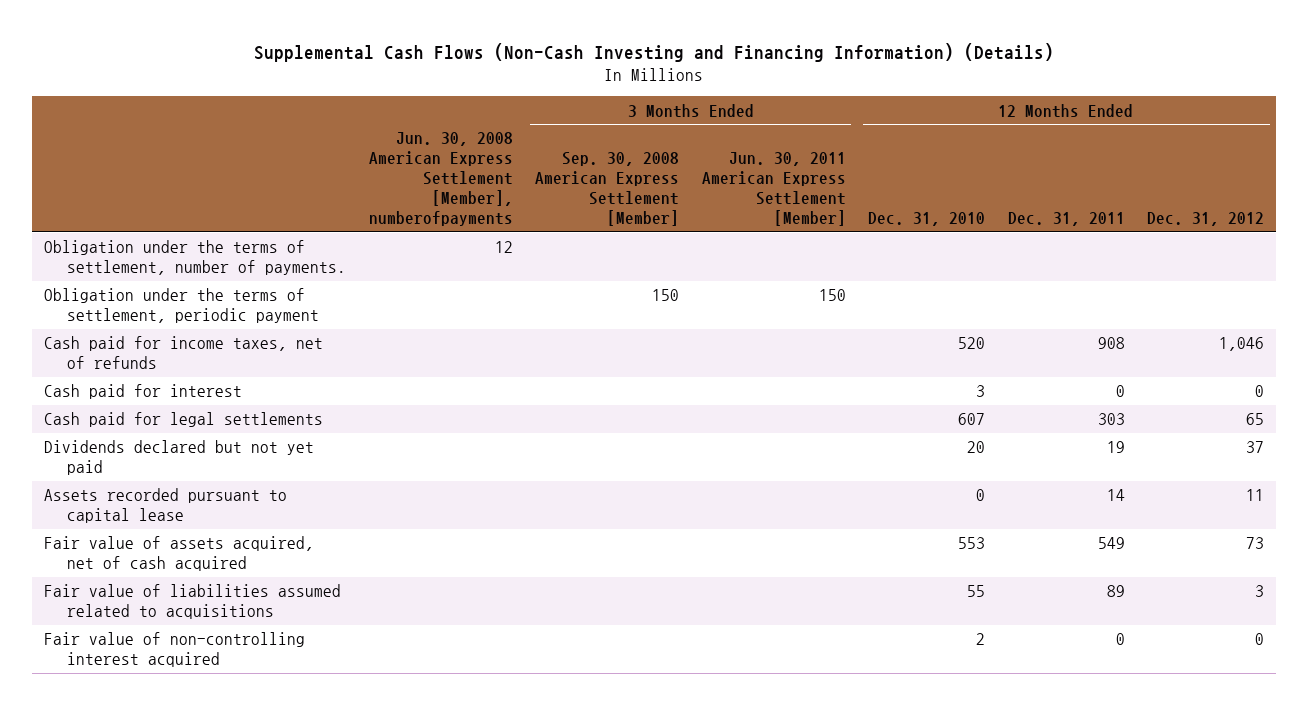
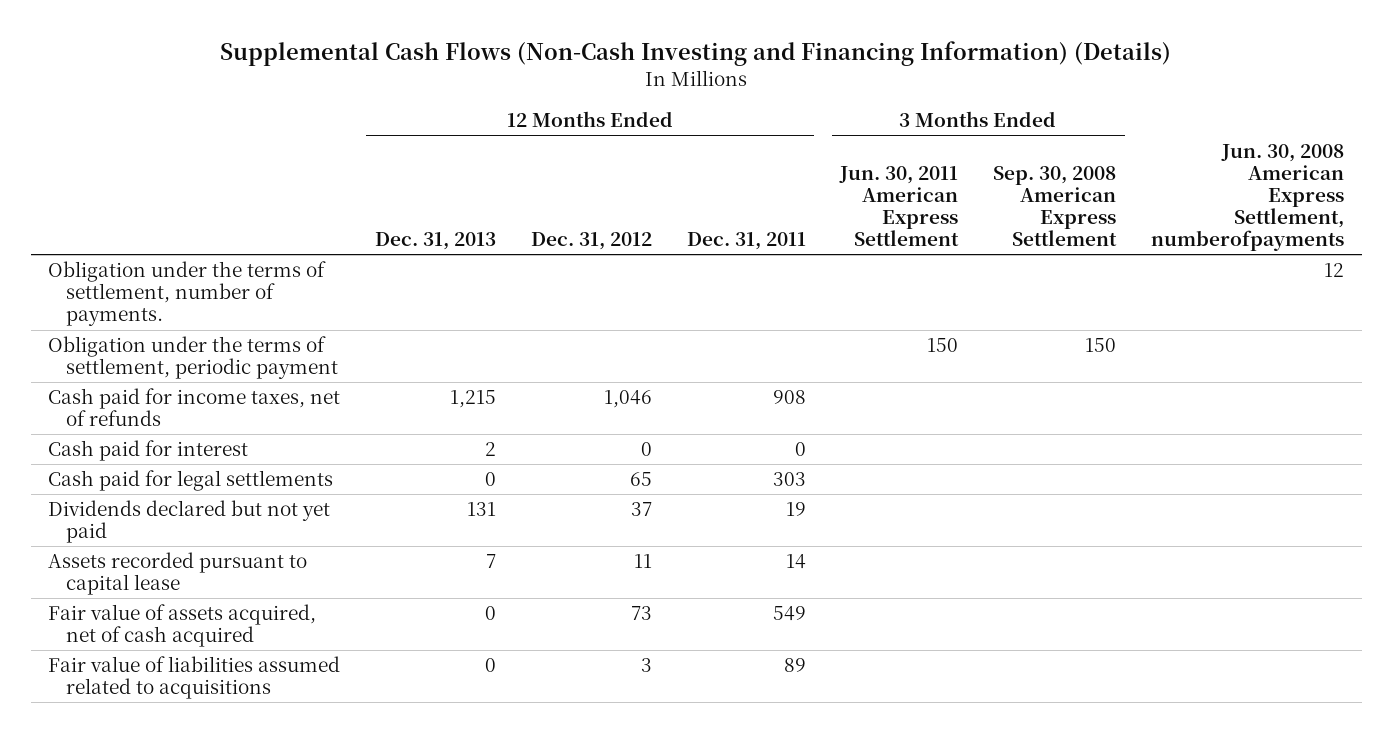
- | Jun. 30, 2008 American Express Settlement [Member], numberofpayments | 3 Months Ended Sep. 30, 2008 American Express Settlement [Member] | 3 Months Ended Jun. 30, 2011 American Express Settlement [Member] | 12 Months Ended Dec. 31, 2010 | 12 Months Ended Dec. 31, 2011 | 12 Months Ended Dec. 31, 2012
+ | 12 Months Ended Dec. 31, 2013 | 12 Months Ended Dec. 31, 2012 | 12 Months Ended Dec. 31, 2011 | 3 Months Ended Jun. 30, 2011 American Express Settlement | 3 Months Ended Sep. 30, 2008 American Express Settlement | Jun. 30, 2008 American Express Settlement, numberofpayments
- Fair value of non-controlling interest acquired | | | | 2 | 0 | 0

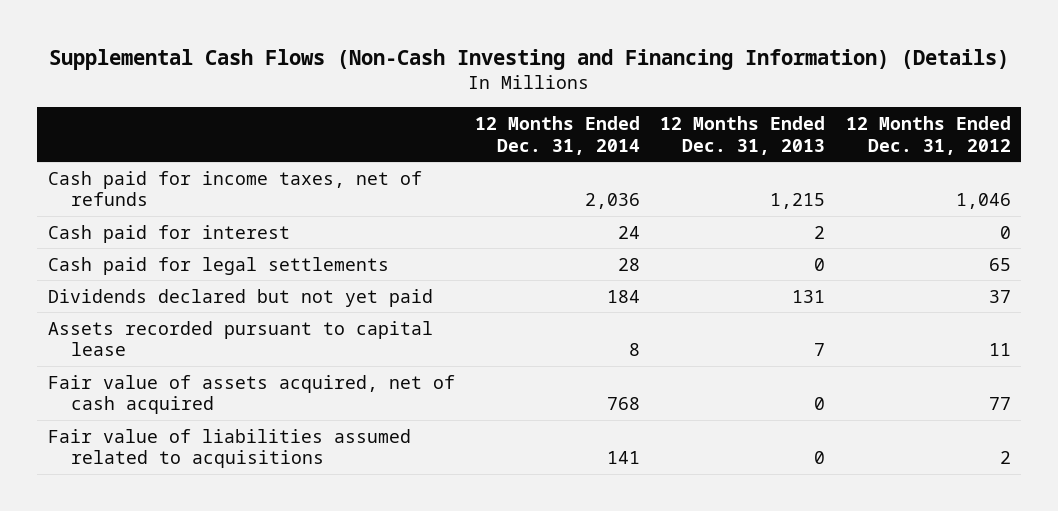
- | 12 Months Ended Dec. 31, 2013 | 12 Months Ended Dec. 31, 2012 | 12 Months Ended Dec. 31, 2011 | 3 Months Ended Jun. 30, 2011 American Express Settlement | 3 Months Ended Sep. 30, 2008 American Express Settlement | Jun. 30, 2008 American Express Settlement, numberofpayments
+ | 12 Months Ended Dec. 31, 2014 | 12 Months Ended Dec. 31, 2013 | 12 Months Ended Dec. 31, 2012
- Obligation under the terms of settlement, number of payments. | | | | | | 12
- Obligation under the terms of settlement, periodic payment | | | | 150 | 150 |
- Fair value of assets acquired, net of cash acquired | 0 | 73 | 549 | | |
- Fair value of liabilities assumed related to acquisitions | 0 | 3 | 89 | | |
+ Fair value of assets acquired, net of cash acquired | 768 | 0 | 77
+ Fair value of liabilities assumed related to acquisitions | 141 | 0 | 2

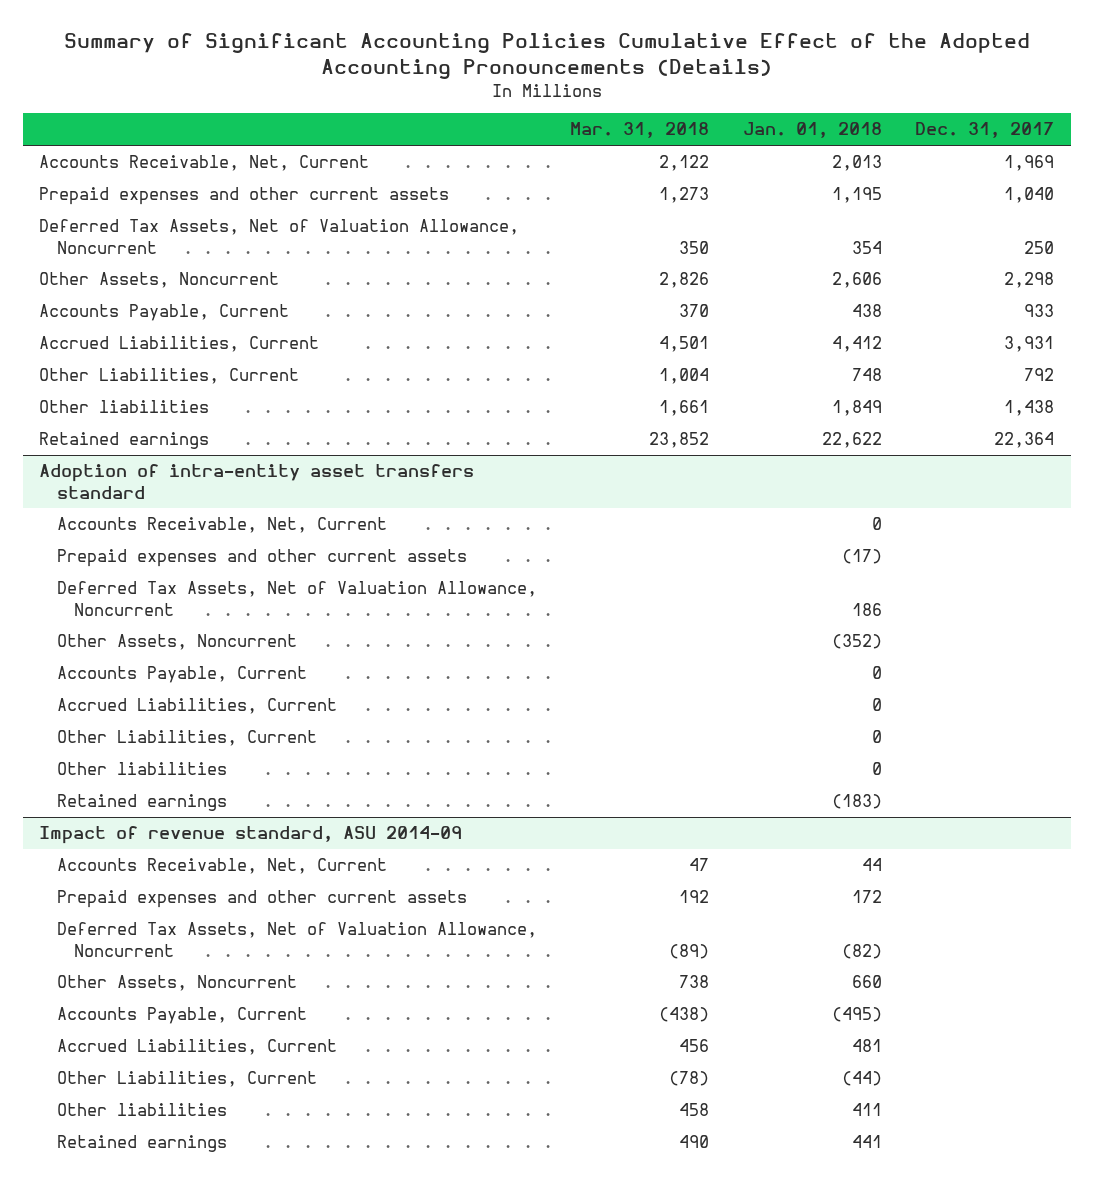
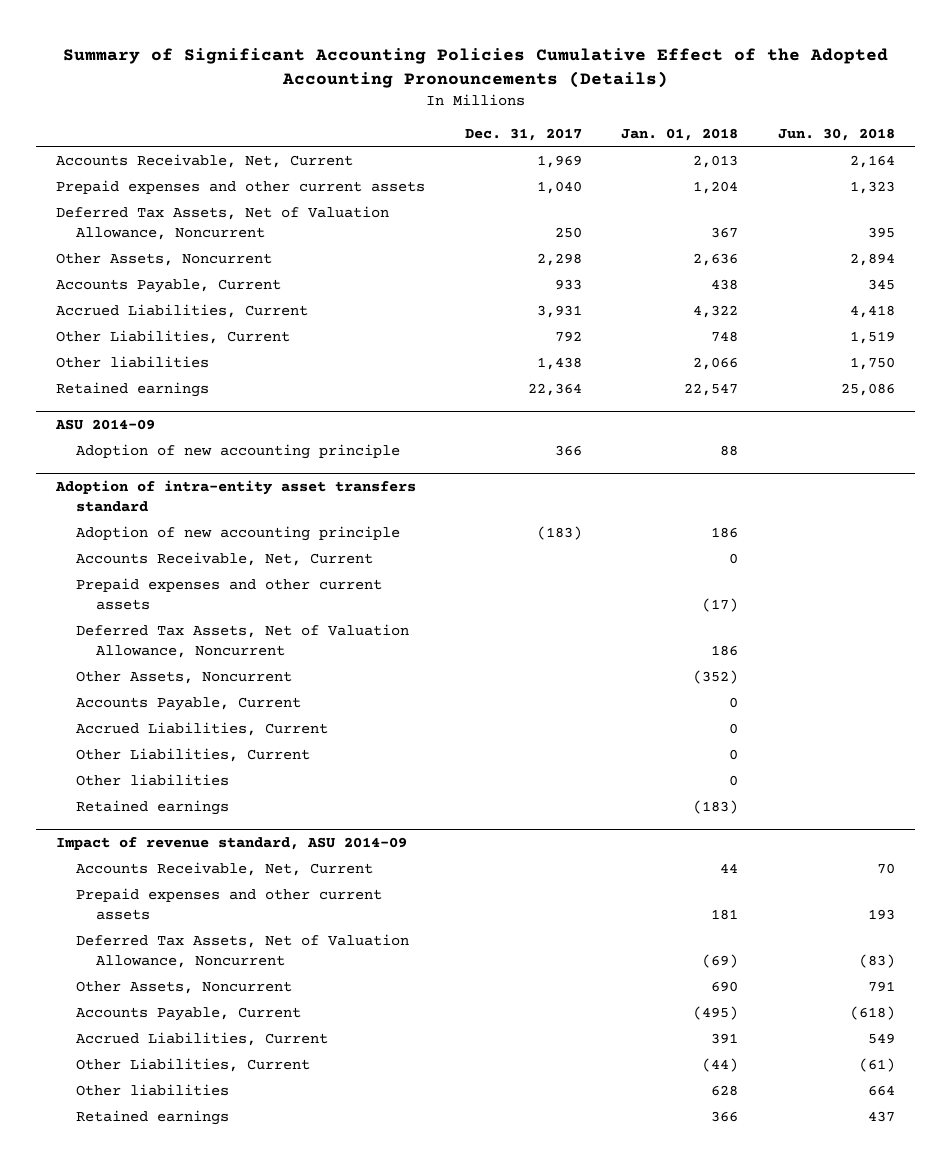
- | Mar. 31, 2018 | Jan. 01, 2018 | Dec. 31, 2017
+ | Dec. 31, 2017 | Jan. 01, 2018 | Jun. 30, 2018
- Prepaid expenses and other current assets | 1,273 | 1,195 | 1,040
- Deferred Tax Assets, Net of Valuation Allowance, Noncurrent | 350 | 354 | 250
- Other Assets, Noncurrent | 2,826 | 2,606 | 2,298
+ Prepaid expenses and other current assets | 1,040 | 1,204 | 1,323
+ Deferred Tax Assets, Net of Valuation Allowance, Noncurrent | 250 | 367 | 395
+ Other Assets, Noncurrent | 2,298 | 2,636 | 2,894
- Accrued Liabilities, Current | 4,501 | 4,412 | 3,931
+ Accrued Liabilities, Current | 3,931 | 4,322 | 4,418
- Other liabilities | 1,661 | 1,849 | 1,438
- Retained earnings | 23,852 | 22,622 | 22,364
+ Other liabilities | 1,438 | 2,066 | 1,750
+ Retained earnings | 22,364 | 22,547 | 25,086
+ ASU 2014-09
+ Adoption of new accounting principle | 366 | 88 |
@ Adoption of intra-entity asset transfers standard
+ Adoption of new accounting principle | (183) | 186 |
@ Impact of revenue standard, ASU 2014-09
- Prepaid expenses and other current assets | 192 | 172 |
- Deferred Tax Assets, Net of Valuation Allowance, Noncurrent | (89) | (82) |
- Other Assets, Noncurrent | 738 | 660 |
+ Prepaid expenses and other current assets | | 181 | 193
+ Deferred Tax Assets, Net of Valuation Allowance, Noncurrent | | (69) | (83)
+ Other Assets, Noncurrent | | 690 | 791
- Accrued Liabilities, Current | 456 | 481 |
+ Accrued Liabilities, Current | | 391 | 549
- Other liabilities | 458 | 411 |
- Retained earnings | 490 | 441 |
+ Other liabilities | | 628 | 664
+ Retained earnings | | 366 | 437

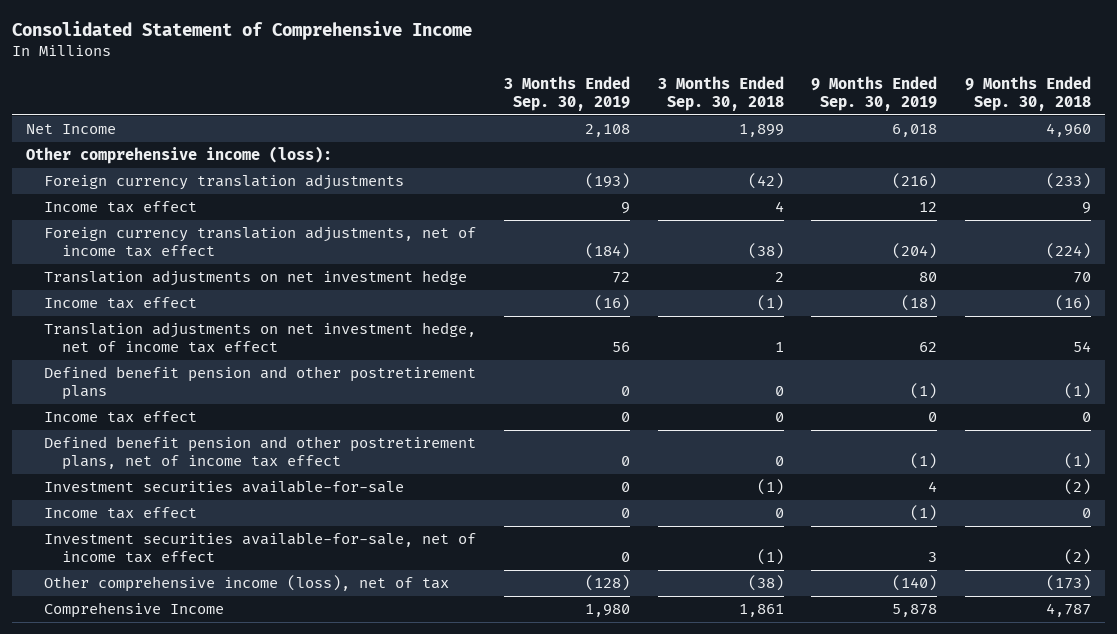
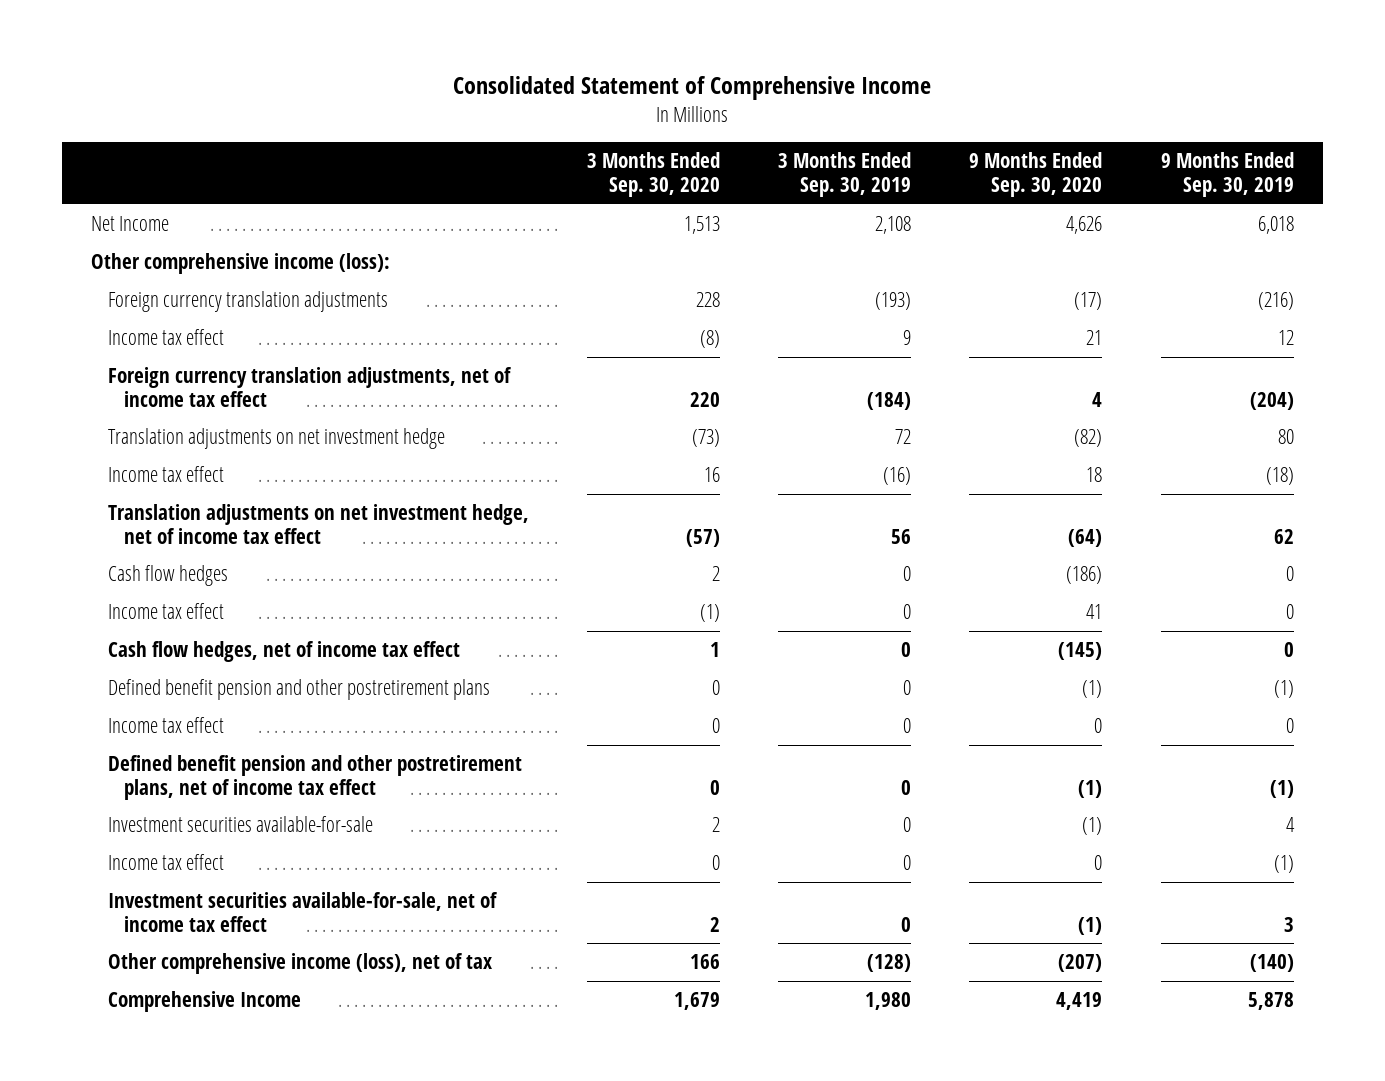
- | 3 Months Ended Sep. 30, 2019 | 3 Months Ended Sep. 30, 2018 | 9 Months Ended Sep. 30, 2019 | 9 Months Ended Sep. 30, 2018
+ | 3 Months Ended Sep. 30, 2020 | 3 Months Ended Sep. 30, 2019 | 9 Months Ended Sep. 30, 2020 | 9 Months Ended Sep. 30, 2019
+ Cash flow hedges | 2 | 0 | (186) | 0
+ Income tax effect | (1) | 0 | 41 | 0
+ Cash flow hedges, net of income tax effect | 1 | 0 | (145) | 0

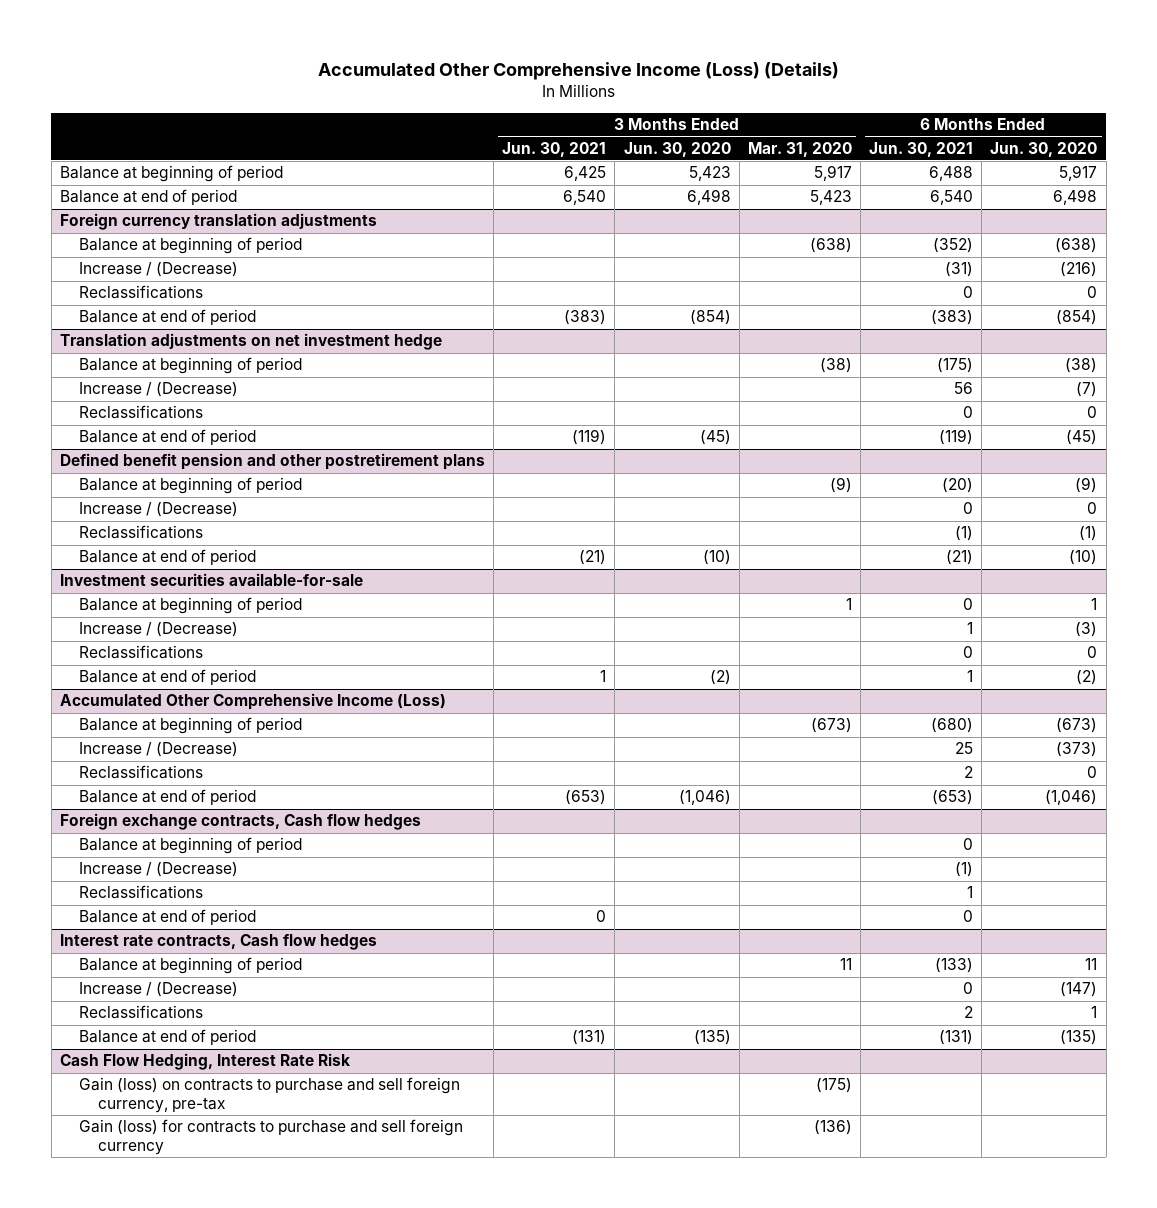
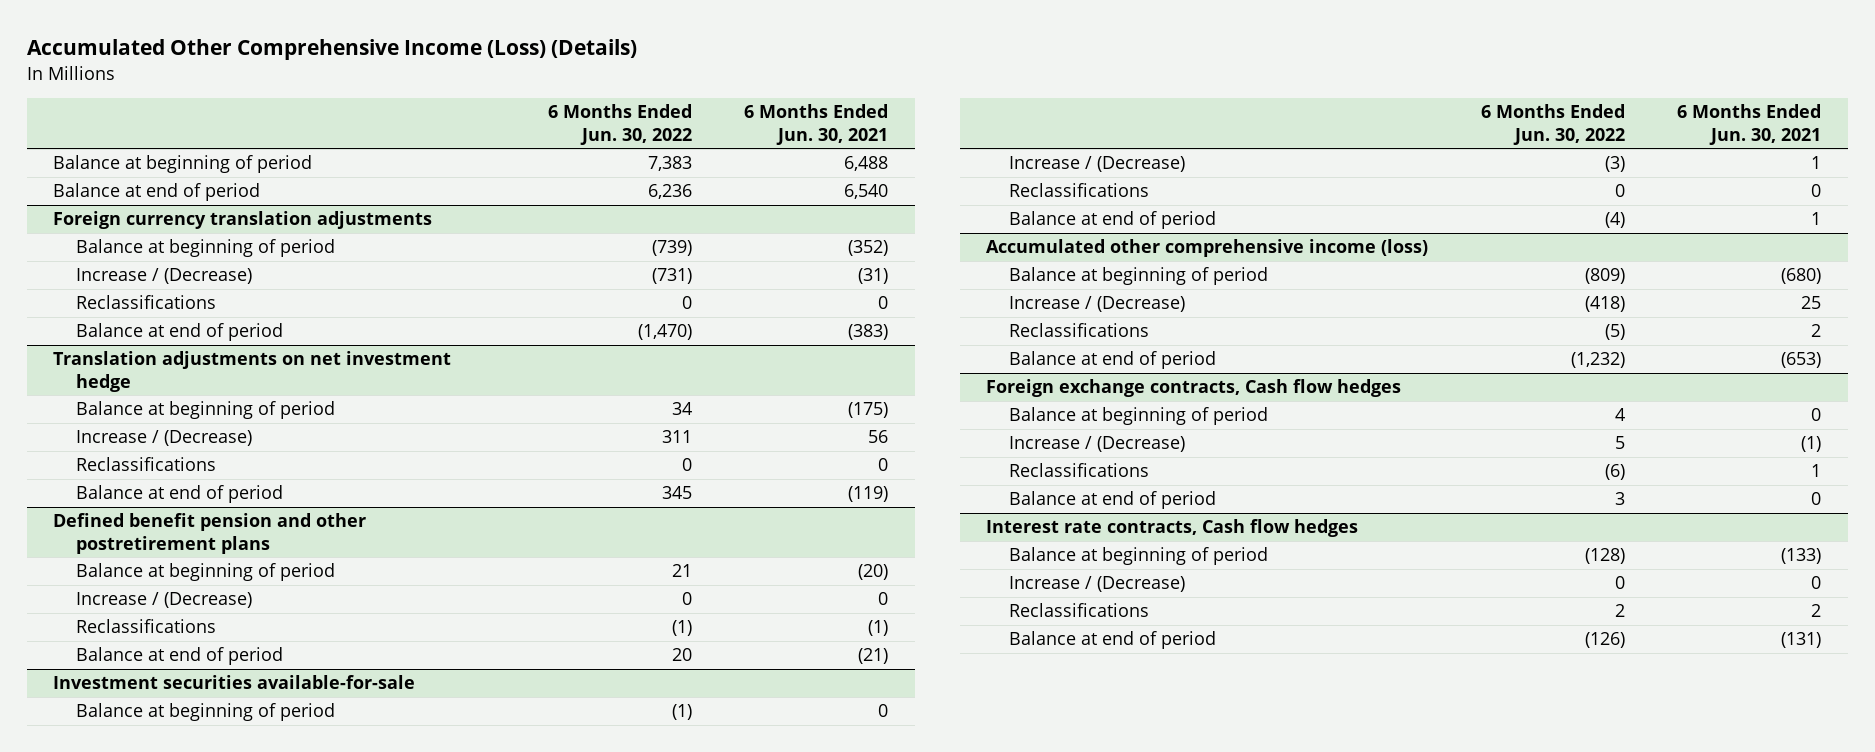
- | 3 Months Ended Jun. 30, 2021 | 3 Months Ended Jun. 30, 2020 | 3 Months Ended Mar. 31, 2020 | 6 Months Ended Jun. 30, 2021 | 6 Months Ended Jun. 30, 2020
+ | 6 Months Ended Jun. 30, 2022 | 6 Months Ended Jun. 30, 2021
- Accumulated Other Comprehensive Income (Loss)
+ Accumulated other comprehensive income (loss)
- Cash Flow Hedging, Interest Rate Risk
- Gain (loss) on contracts to purchase and sell foreign currency, pre-tax | | | (175) | |
- Gain (loss) for contracts to purchase and sell foreign currency | | | (136) | |

